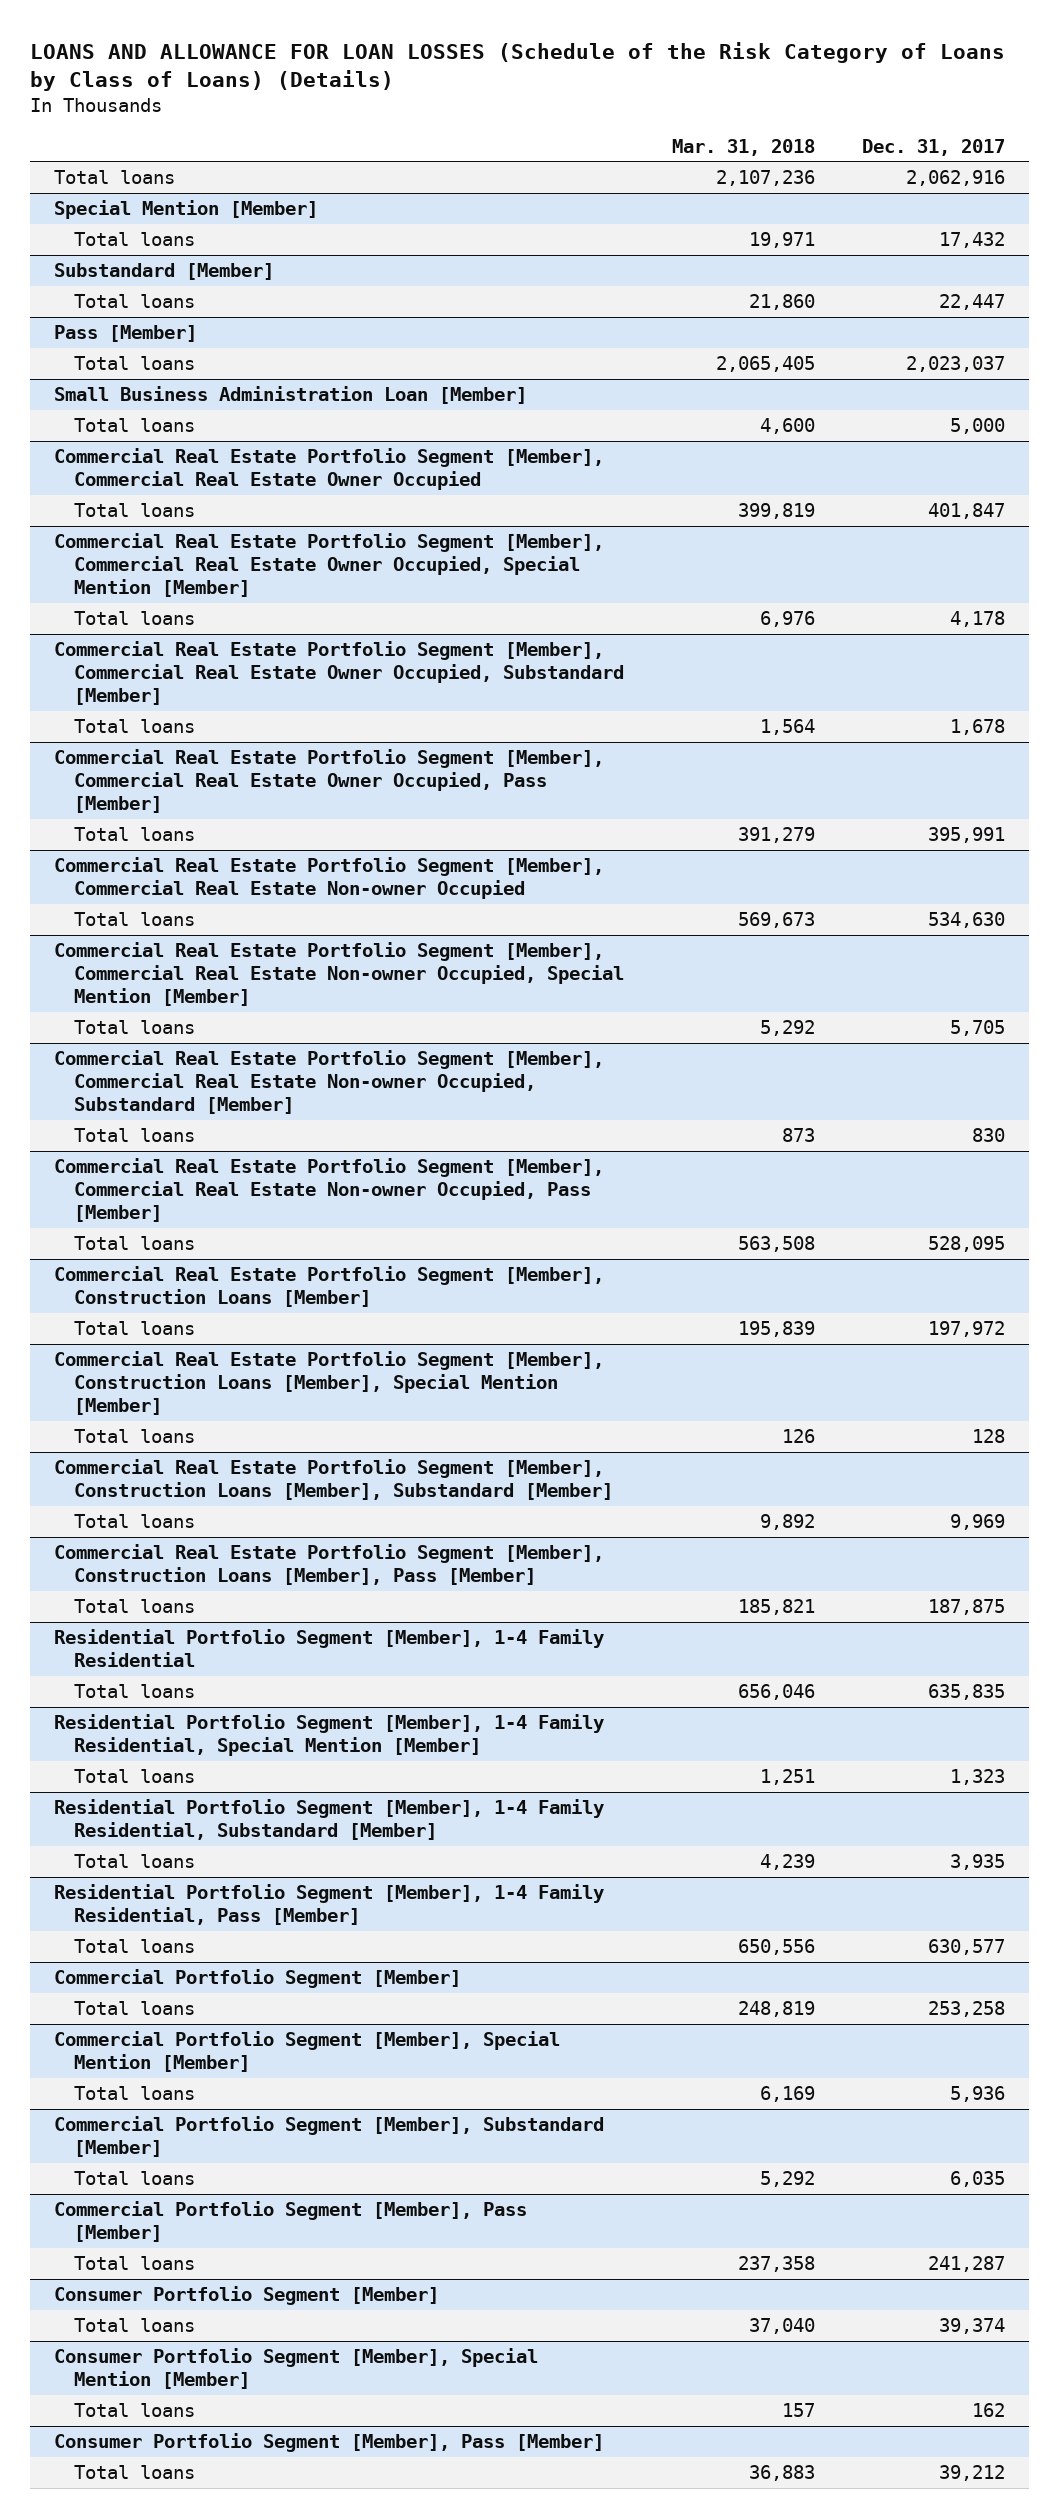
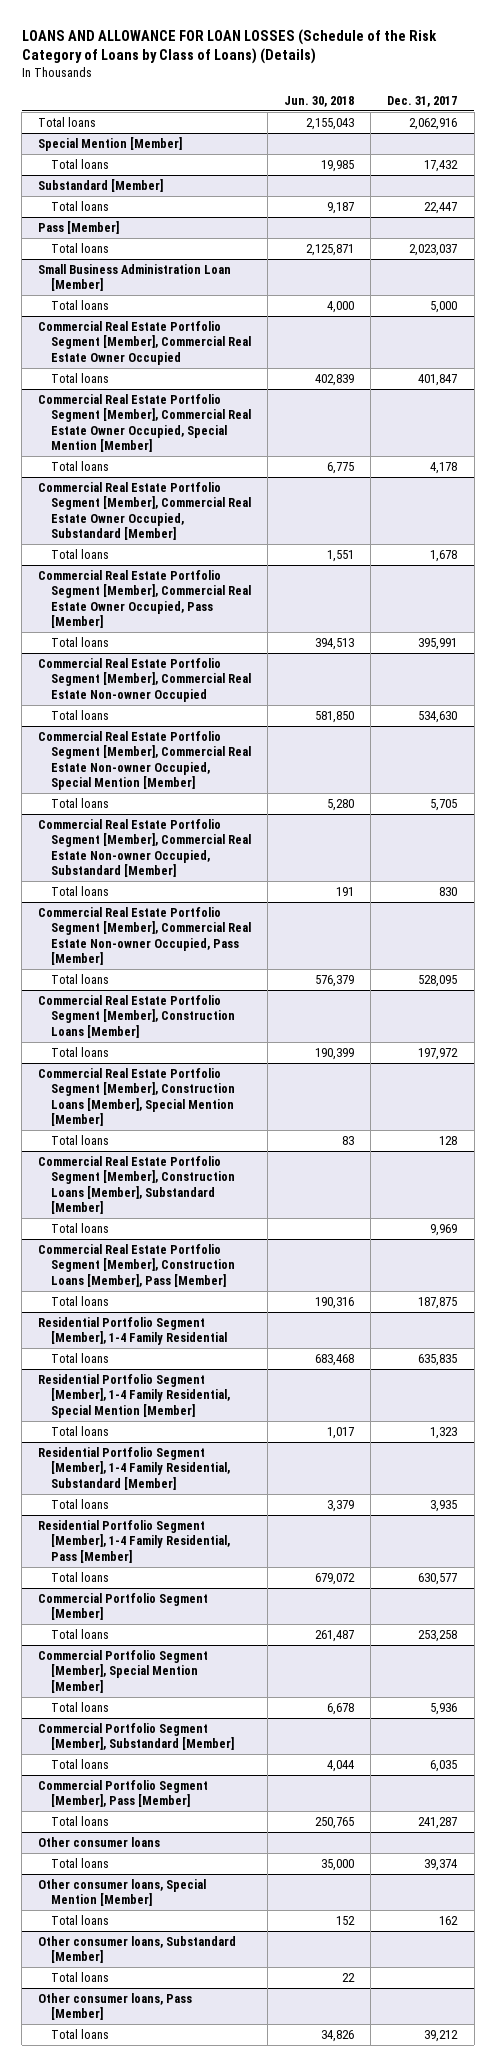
- | Mar. 31, 2018 | Dec. 31, 2017
+ | Jun. 30, 2018 | Dec. 31, 2017
- Consumer Portfolio Segment [Member]
+ Other consumer loans
- Consumer Portfolio Segment [Member], Special Mention [Member]
+ Other consumer loans, Special Mention [Member]
- Consumer Portfolio Segment [Member], Pass [Member]
+ Other consumer loans, Substandard [Member]
+ Total loans | 22 |
+ Other consumer loans, Pass [Member]

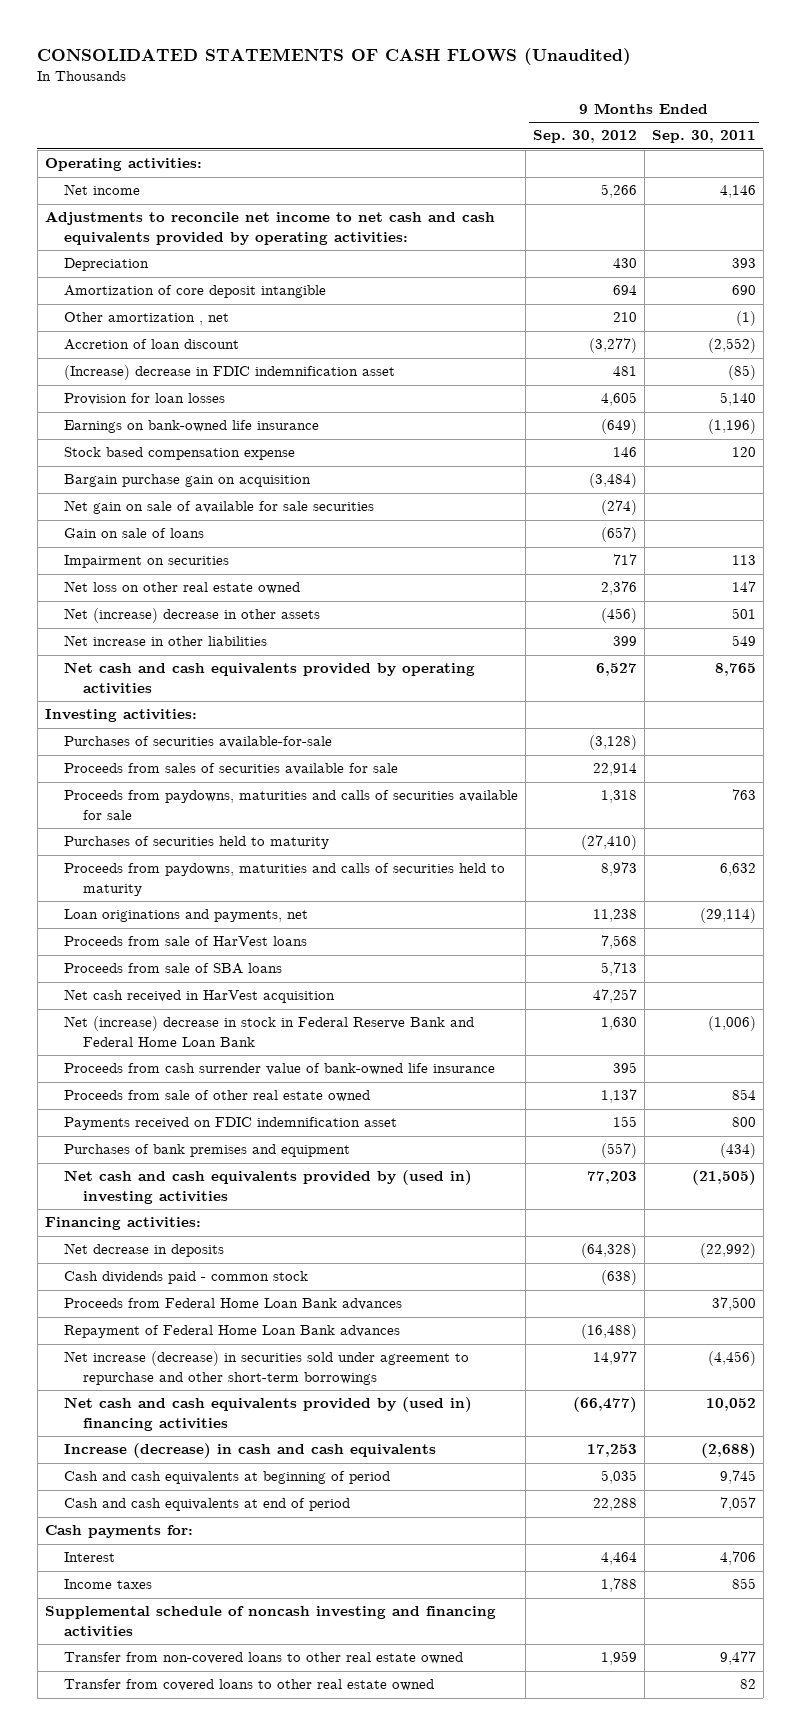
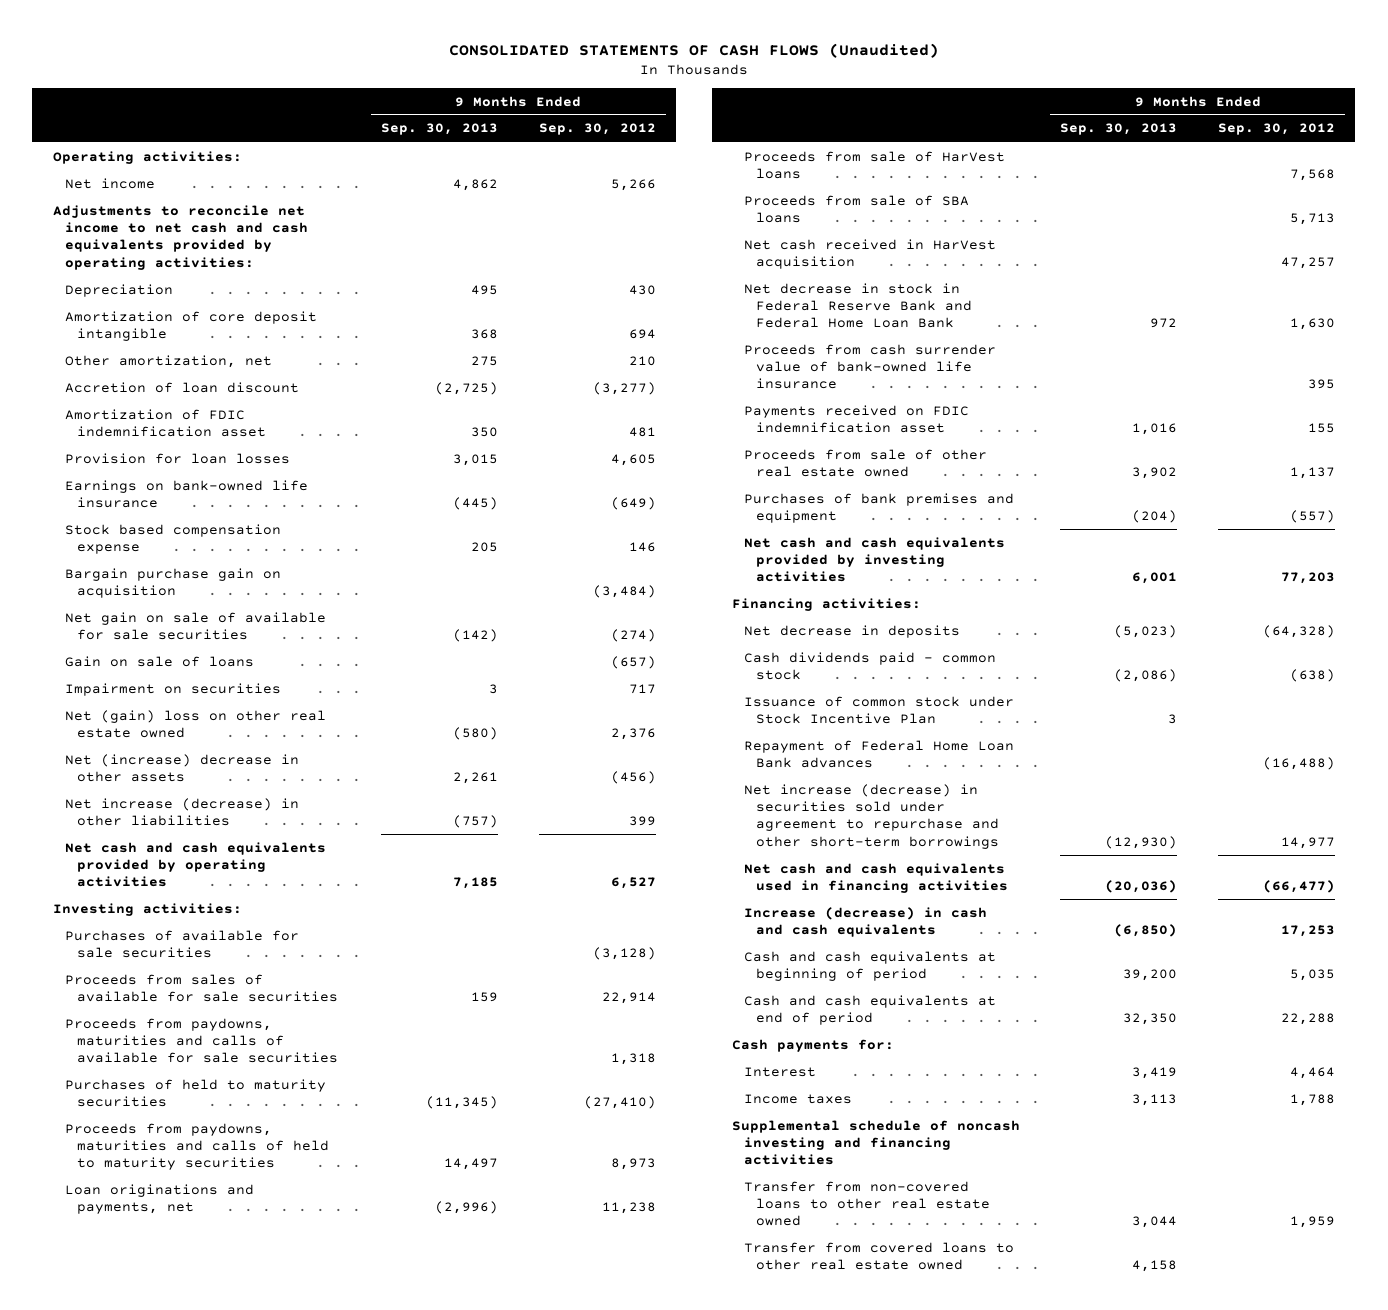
- | 9 Months Ended Sep. 30, 2012 | 9 Months Ended Sep. 30, 2011
+ | 9 Months Ended Sep. 30, 2013 | 9 Months Ended Sep. 30, 2012
- Other amortization , net | 210 | (1)
+ Other amortization, net | 275 | 210
- (Increase) decrease in FDIC indemnification asset | 481 | (85)
+ Amortization of FDIC indemnification asset | 350 | 481
- Net loss on other real estate owned | 2,376 | 147
+ Net (gain) loss on other real estate owned | (580) | 2,376
- Net increase in other liabilities | 399 | 549
+ Net increase (decrease) in other liabilities | (757) | 399
- Purchases of securities available-for-sale | (3,128) |
- Proceeds from sales of securities available for sale | 22,914 |
- Proceeds from paydowns, maturities and calls of securities available for sale | 1,318 | 763
- Purchases of securities held to maturity | (27,410) |
- Proceeds from paydowns, maturities and calls of securities held to maturity | 8,973 | 6,632
+ Purchases of available for sale securities | | (3,128)
+ Proceeds from sales of available for sale securities | 159 | 22,914
+ Proceeds from paydowns, maturities and calls of available for sale securities | | 1,318
+ Purchases of held to maturity securities | (11,345) | (27,410)
+ Proceeds from paydowns, maturities and calls of held to maturity securities | 14,497 | 8,973
- Net (increase) decrease in stock in Federal Reserve Bank and Federal Home Loan Bank | 1,630 | (1,006)
+ Net decrease in stock in Federal Reserve Bank and Federal Home Loan Bank | 972 | 1,630
moved down: Proceeds from sale of other real estate owned | 3,902 | 1,137
- Net cash and cash equivalents provided by (used in) investing activities | 77,203 | (21,505)
+ Net cash and cash equivalents provided by investing activities | 6,001 | 77,203
- Proceeds from Federal Home Loan Bank advances | | 37,500
+ Issuance of common stock under Stock Incentive Plan | 3 |
- Net cash and cash equivalents provided by (used in) financing activities | (66,477) | 10,052
+ Net cash and cash equivalents used in financing activities | (20,036) | (66,477)

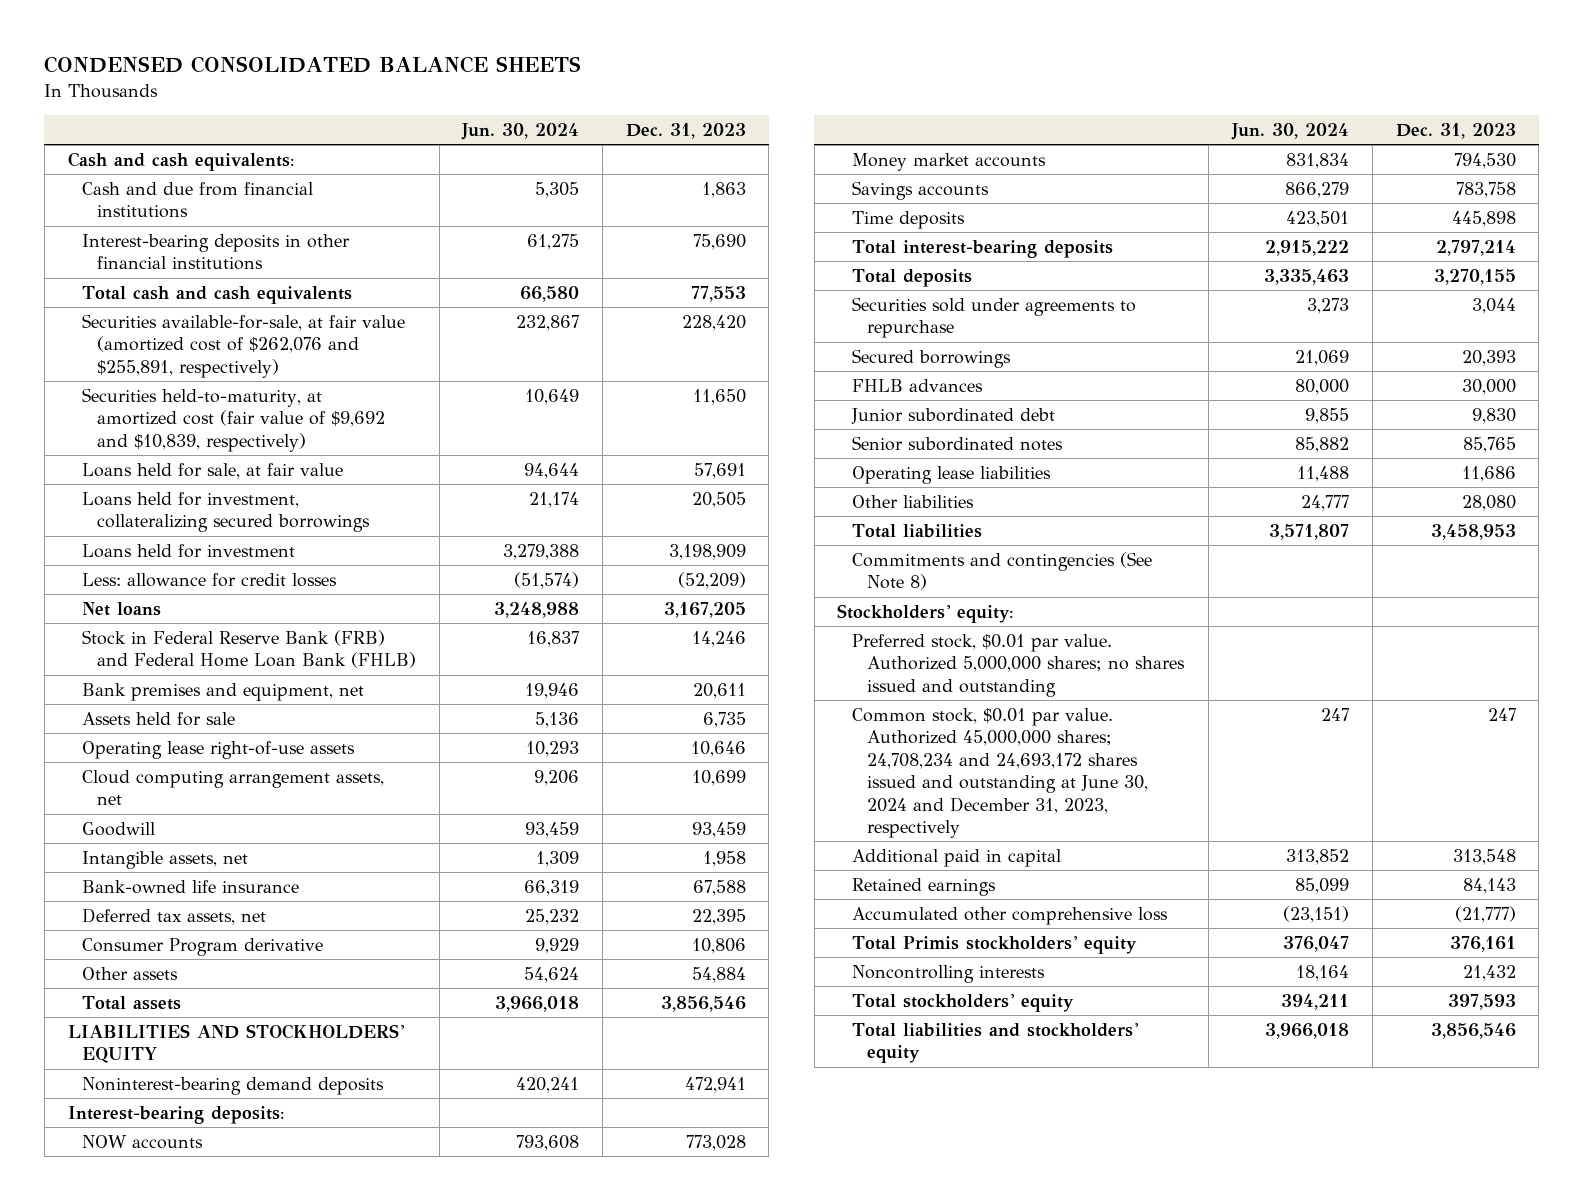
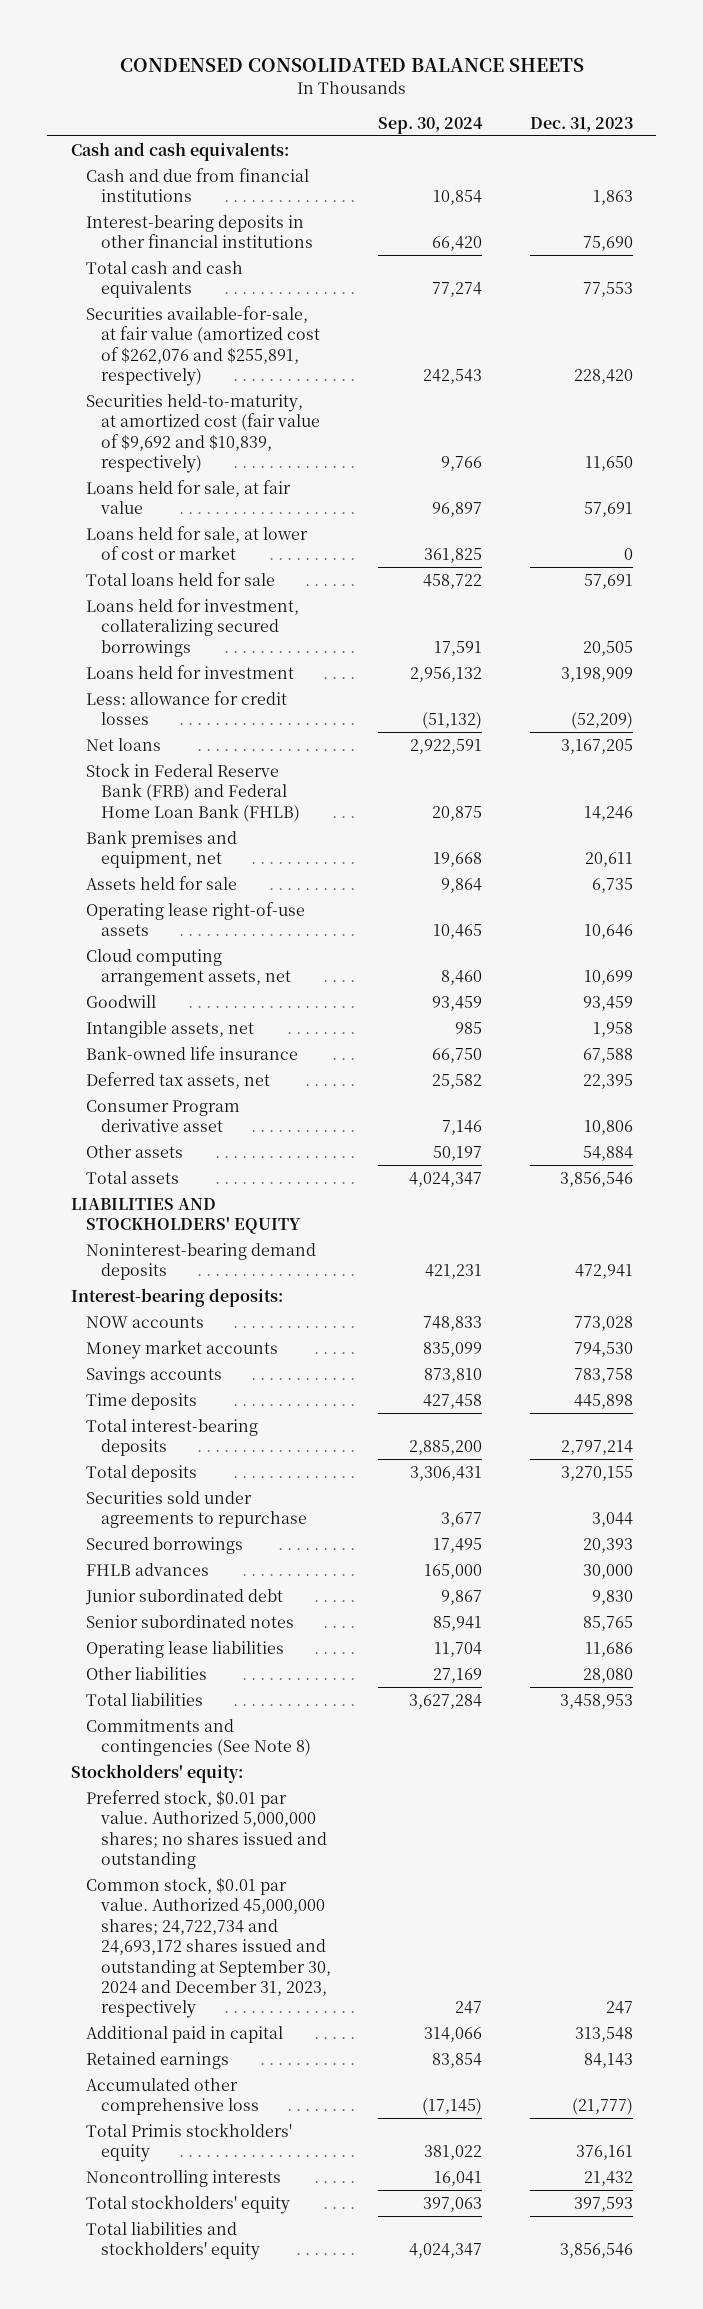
- | Jun. 30, 2024 | Dec. 31, 2023
+ | Sep. 30, 2024 | Dec. 31, 2023
+ Loans held for sale, at lower of cost or market | 361,825 | 0
+ Total loans held for sale | 458,722 | 57,691
- Consumer Program derivative | 9,929 | 10,806
+ Consumer Program derivative asset | 7,146 | 10,806
- Common stock, $0.01 par value. Authorized 45,000,000 shares; 24,708,234 and 24,693,172 shares issued and outstanding at June 30, 2024 and December 31, 2023, respectively | 247 | 247
+ Common stock, $0.01 par value. Authorized 45,000,000 shares; 24,722,734 and 24,693,172 shares issued and outstanding at September 30, 2024 and December 31, 2023, respectively | 247 | 247

